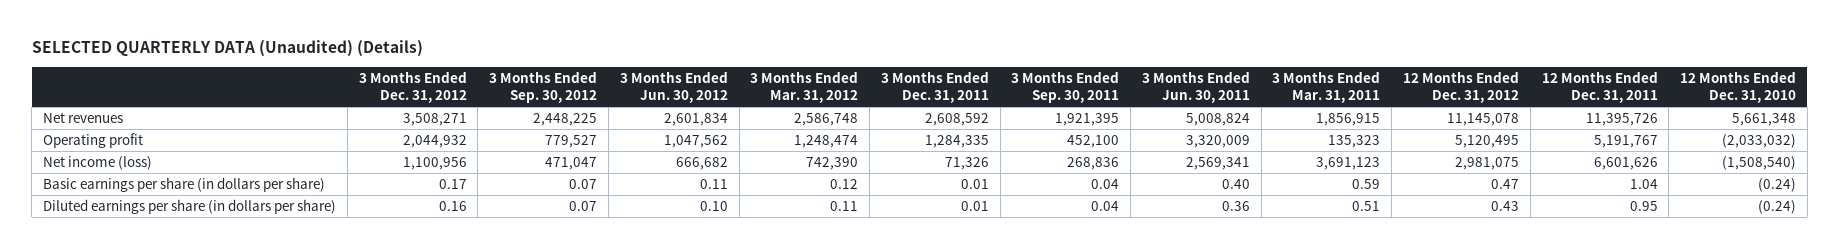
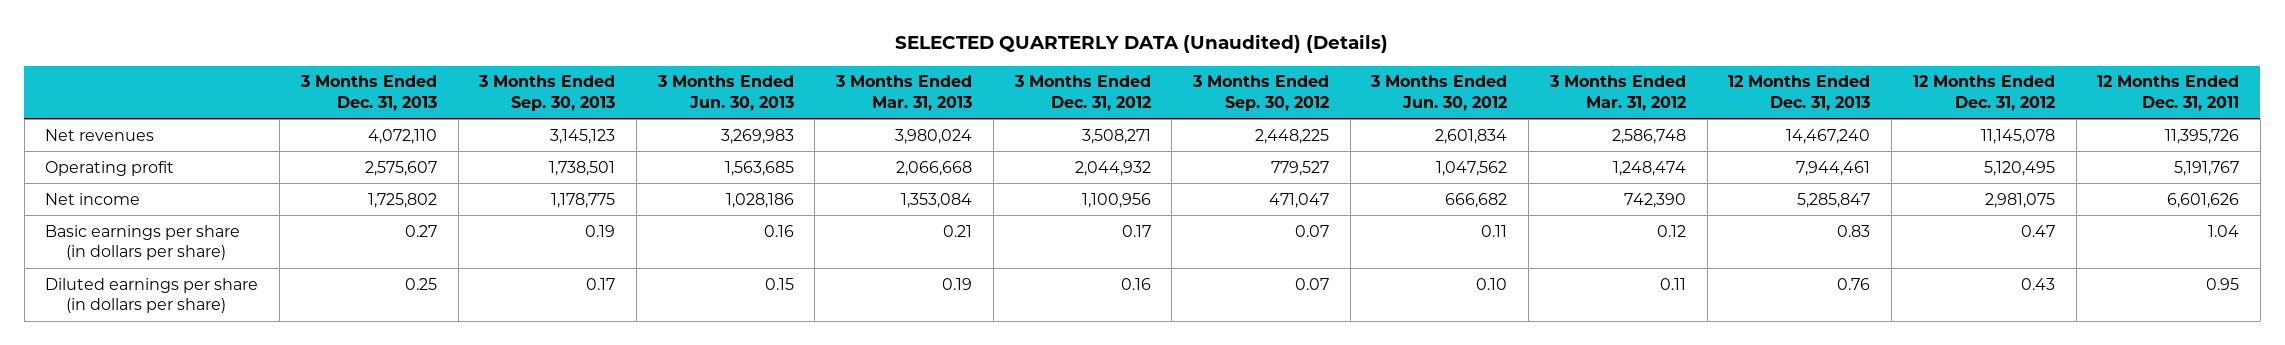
- | 3 Months Ended Dec. 31, 2012 | 3 Months Ended Sep. 30, 2012 | 3 Months Ended Jun. 30, 2012 | 3 Months Ended Mar. 31, 2012 | 3 Months Ended Dec. 31, 2011 | 3 Months Ended Sep. 30, 2011 | 3 Months Ended Jun. 30, 2011 | 3 Months Ended Mar. 31, 2011 | 12 Months Ended Dec. 31, 2012 | 12 Months Ended Dec. 31, 2011 | 12 Months Ended Dec. 31, 2010
+ | 3 Months Ended Dec. 31, 2013 | 3 Months Ended Sep. 30, 2013 | 3 Months Ended Jun. 30, 2013 | 3 Months Ended Mar. 31, 2013 | 3 Months Ended Dec. 31, 2012 | 3 Months Ended Sep. 30, 2012 | 3 Months Ended Jun. 30, 2012 | 3 Months Ended Mar. 31, 2012 | 12 Months Ended Dec. 31, 2013 | 12 Months Ended Dec. 31, 2012 | 12 Months Ended Dec. 31, 2011
- Net income (loss) | 1,100,956 | 471,047 | 666,682 | 742,390 | 71,326 | 268,836 | 2,569,341 | 3,691,123 | 2,981,075 | 6,601,626 | (1,508,540)
+ Net income | 1,725,802 | 1,178,775 | 1,028,186 | 1,353,084 | 1,100,956 | 471,047 | 666,682 | 742,390 | 5,285,847 | 2,981,075 | 6,601,626

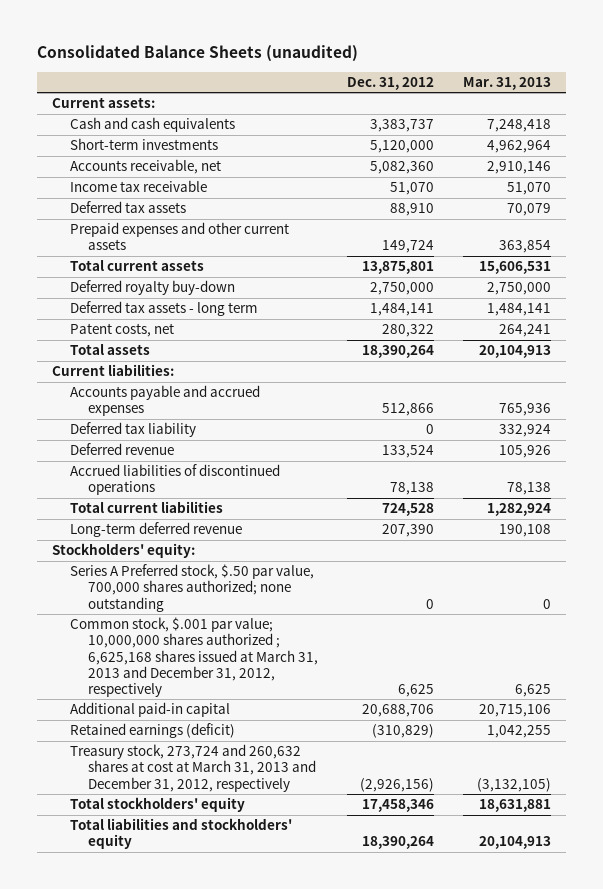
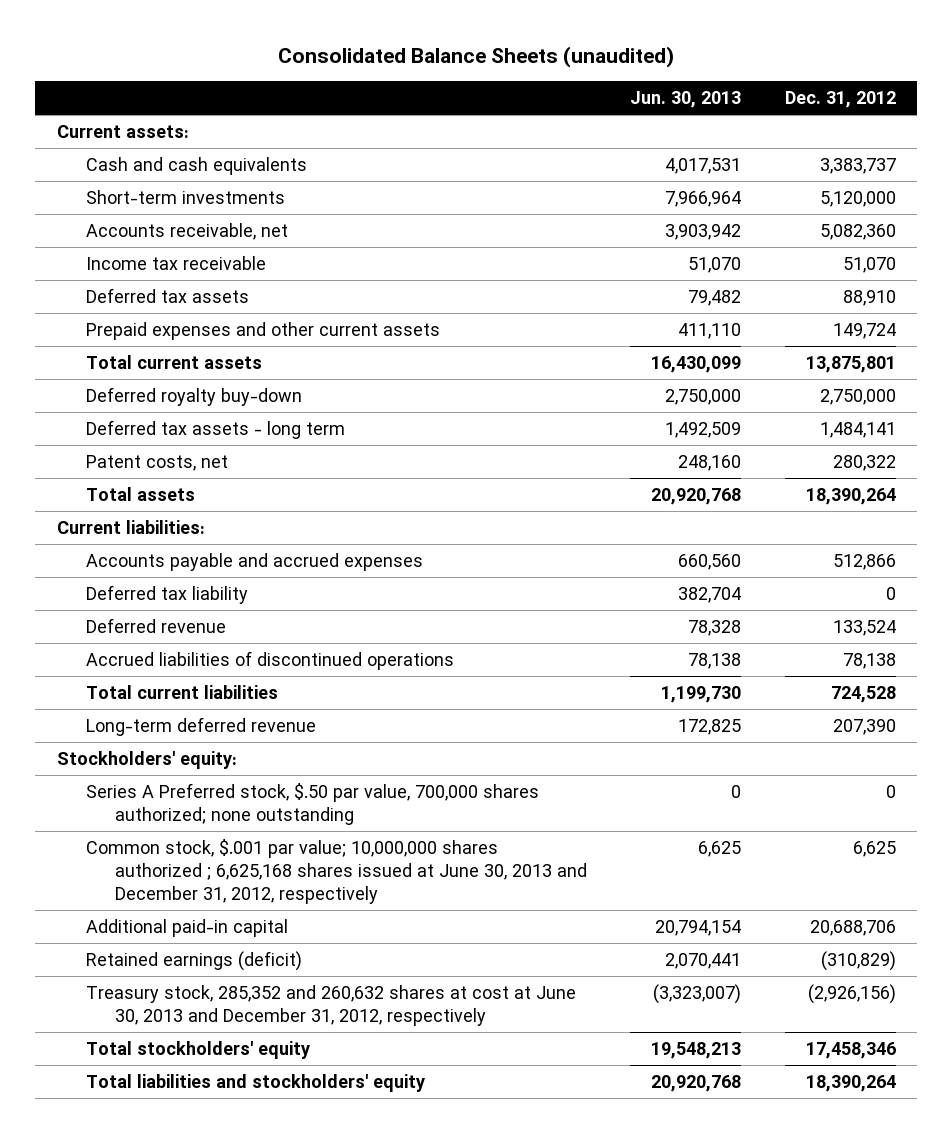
- | Dec. 31, 2012 | Mar. 31, 2013
+ | Jun. 30, 2013 | Dec. 31, 2012
- Common stock, $.001 par value; 10,000,000 shares authorized ; 6,625,168 shares issued at March 31, 2013 and December 31, 2012, respectively | 6,625 | 6,625
+ Common stock, $.001 par value; 10,000,000 shares authorized ; 6,625,168 shares issued at June 30, 2013 and December 31, 2012, respectively | 6,625 | 6,625
- Treasury stock, 273,724 and 260,632 shares at cost at March 31, 2013 and December 31, 2012, respectively | (2,926,156) | (3,132,105)
+ Treasury stock, 285,352 and 260,632 shares at cost at June 30, 2013 and December 31, 2012, respectively | (3,323,007) | (2,926,156)

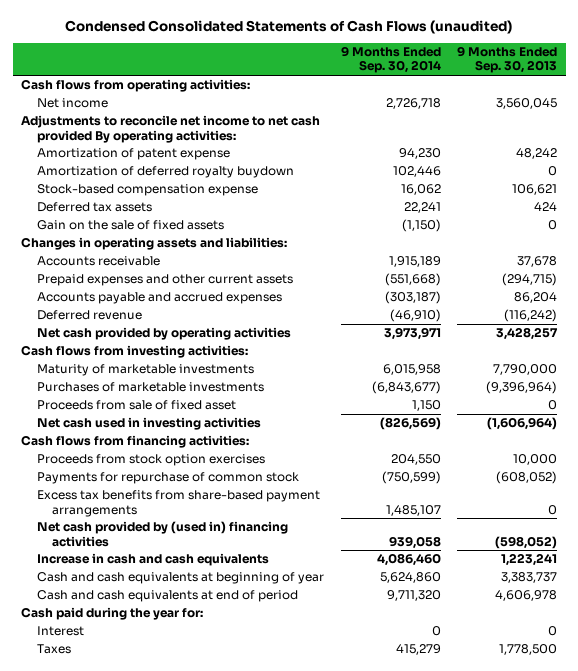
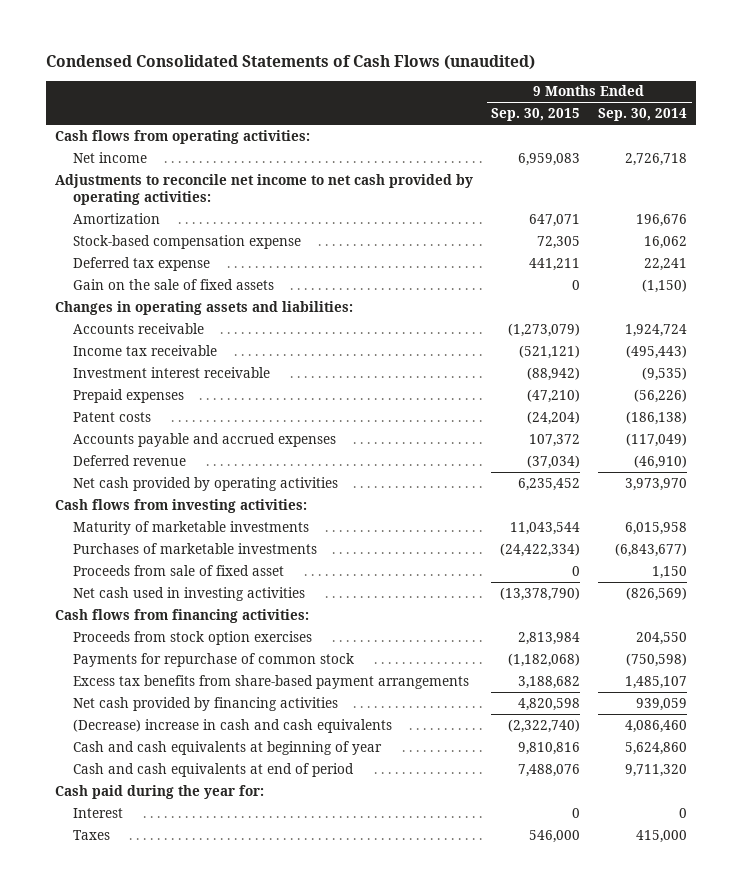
- | 9 Months Ended Sep. 30, 2014 | 9 Months Ended Sep. 30, 2013
+ | 9 Months Ended Sep. 30, 2015 | 9 Months Ended Sep. 30, 2014
- Adjustments to reconcile net income to net cash provided By operating activities:
- Amortization of patent expense | 94,230 | 48,242
- Amortization of deferred royalty buydown | 102,446 | 0
+ Adjustments to reconcile net income to net cash provided by operating activities:
+ Amortization | 647,071 | 196,676
- Deferred tax assets | 22,241 | 424
+ Deferred tax expense | 441,211 | 22,241
- Accounts receivable | 1,915,189 | 37,678
- Prepaid expenses and other current assets | (551,668) | (294,715)
- Accounts payable and accrued expenses | (303,187) | 86,204
+ Accounts receivable | (1,273,079) | 1,924,724
+ Income tax receivable | (521,121) | (495,443)
+ Investment interest receivable | (88,942) | (9,535)
+ Prepaid expenses | (47,210) | (56,226)
+ Patent costs | (24,204) | (186,138)
+ Accounts payable and accrued expenses | 107,372 | (117,049)
- Net cash provided by operating activities | 3,973,971 | 3,428,257
+ Net cash provided by operating activities | 6,235,452 | 3,973,970
- Payments for repurchase of common stock | (750,599) | (608,052)
+ Payments for repurchase of common stock | (1,182,068) | (750,598)
- Net cash provided by (used in) financing activities | 939,058 | (598,052)
- Increase in cash and cash equivalents | 4,086,460 | 1,223,241
+ Net cash provided by financing activities | 4,820,598 | 939,059
+ (Decrease) increase in cash and cash equivalents | (2,322,740) | 4,086,460
- Taxes | 415,279 | 1,778,500
+ Taxes | 546,000 | 415,000

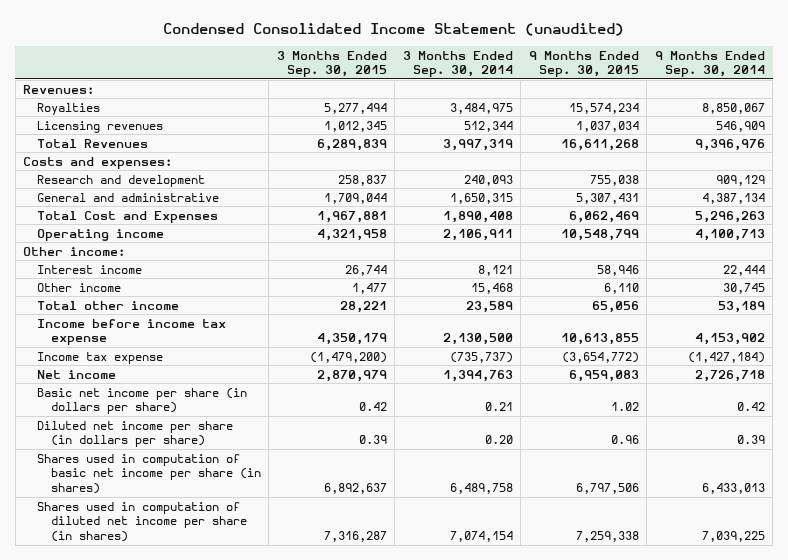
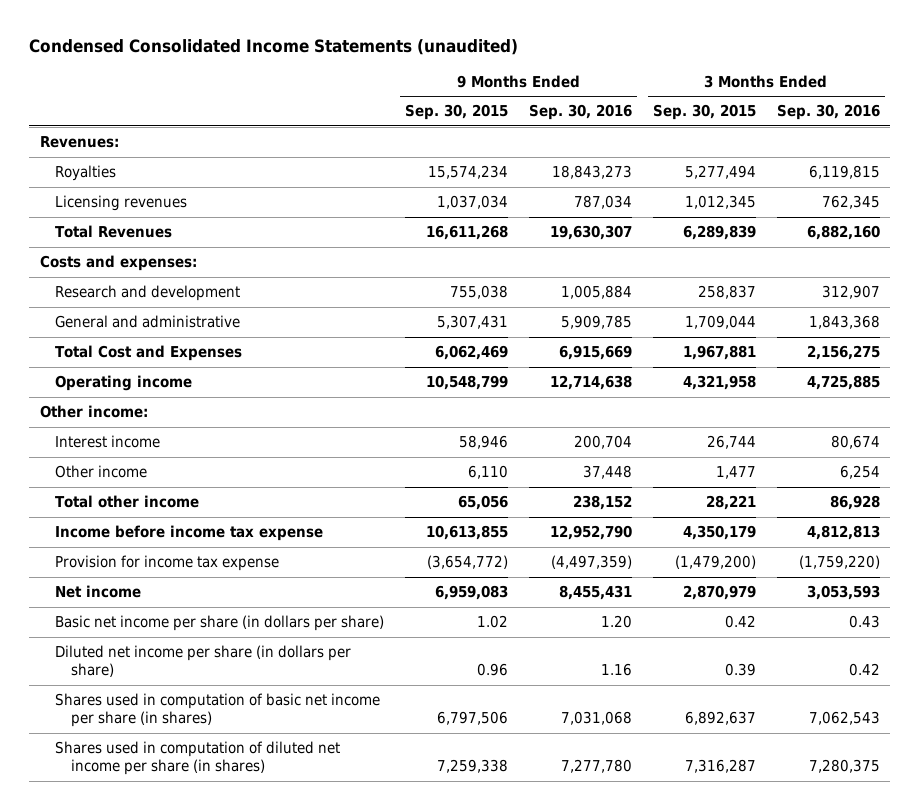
- Condensed Consolidated Income Statement (unaudited)
+ Condensed Consolidated Income Statements (unaudited)
- | 3 Months Ended Sep. 30, 2015 | 3 Months Ended Sep. 30, 2014 | 9 Months Ended Sep. 30, 2015 | 9 Months Ended Sep. 30, 2014
+ | 9 Months Ended Sep. 30, 2015 | 9 Months Ended Sep. 30, 2016 | 3 Months Ended Sep. 30, 2015 | 3 Months Ended Sep. 30, 2016
- Income tax expense | (1,479,200) | (735,737) | (3,654,772) | (1,427,184)
+ Provision for income tax expense | (3,654,772) | (4,497,359) | (1,479,200) | (1,759,220)

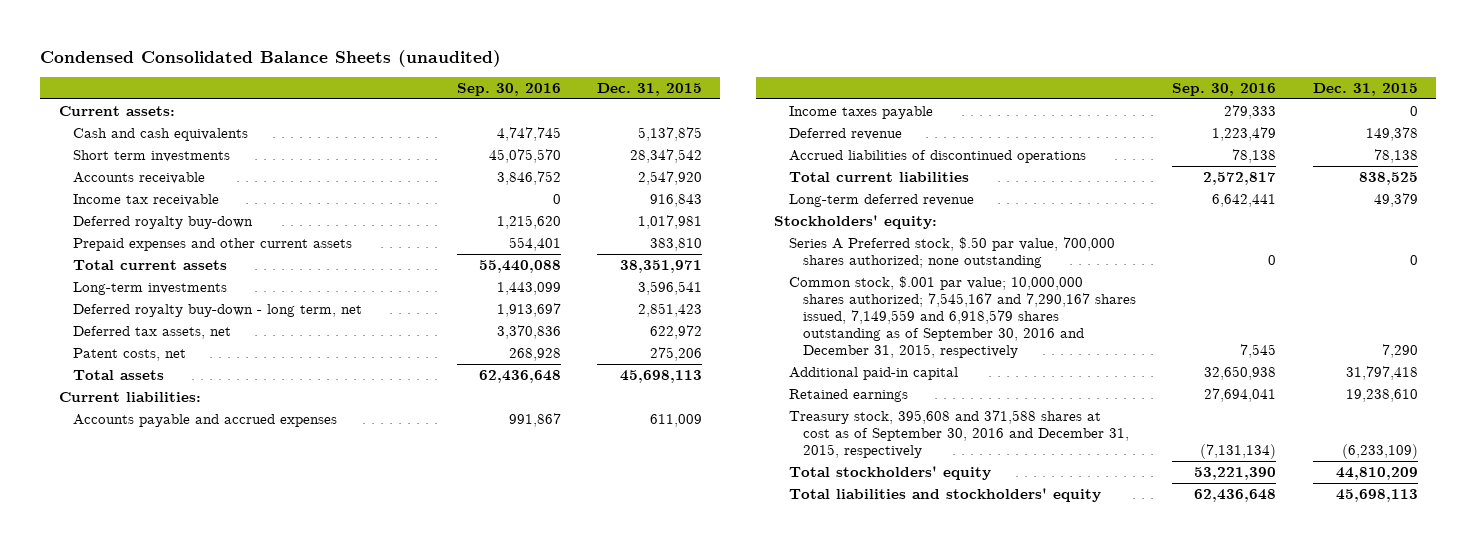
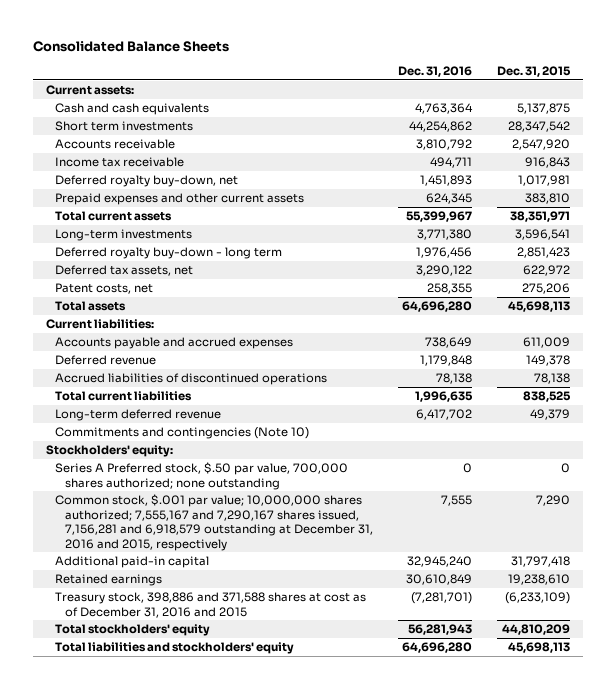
- Condensed Consolidated Balance Sheets (unaudited)
+ Consolidated Balance Sheets
- | Sep. 30, 2016 | Dec. 31, 2015
+ | Dec. 31, 2016 | Dec. 31, 2015
- Deferred royalty buy-down | 1,215,620 | 1,017,981
+ Deferred royalty buy-down, net | 1,451,893 | 1,017,981
- Deferred royalty buy-down - long term, net | 1,913,697 | 2,851,423
+ Deferred royalty buy-down - long term | 1,976,456 | 2,851,423
- Income taxes payable | 279,333 | 0
+ Commitments and contingencies (Note 10)
- Common stock, $.001 par value; 10,000,000 shares authorized; 7,545,167 and 7,290,167 shares issued, 7,149,559 and 6,918,579 shares outstanding as of September 30, 2016 and December 31, 2015, respectively | 7,545 | 7,290
+ Common stock, $.001 par value; 10,000,000 shares authorized; 7,555,167 and 7,290,167 shares issued, 7,156,281 and 6,918,579 outstanding at December 31, 2016 and 2015, respectively | 7,555 | 7,290
- Treasury stock, 395,608 and 371,588 shares at cost as of September 30, 2016 and December 31, 2015, respectively | (7,131,134) | (6,233,109)
+ Treasury stock, 398,886 and 371,588 shares at cost as of December 31, 2016 and 2015 | (7,281,701) | (6,233,109)

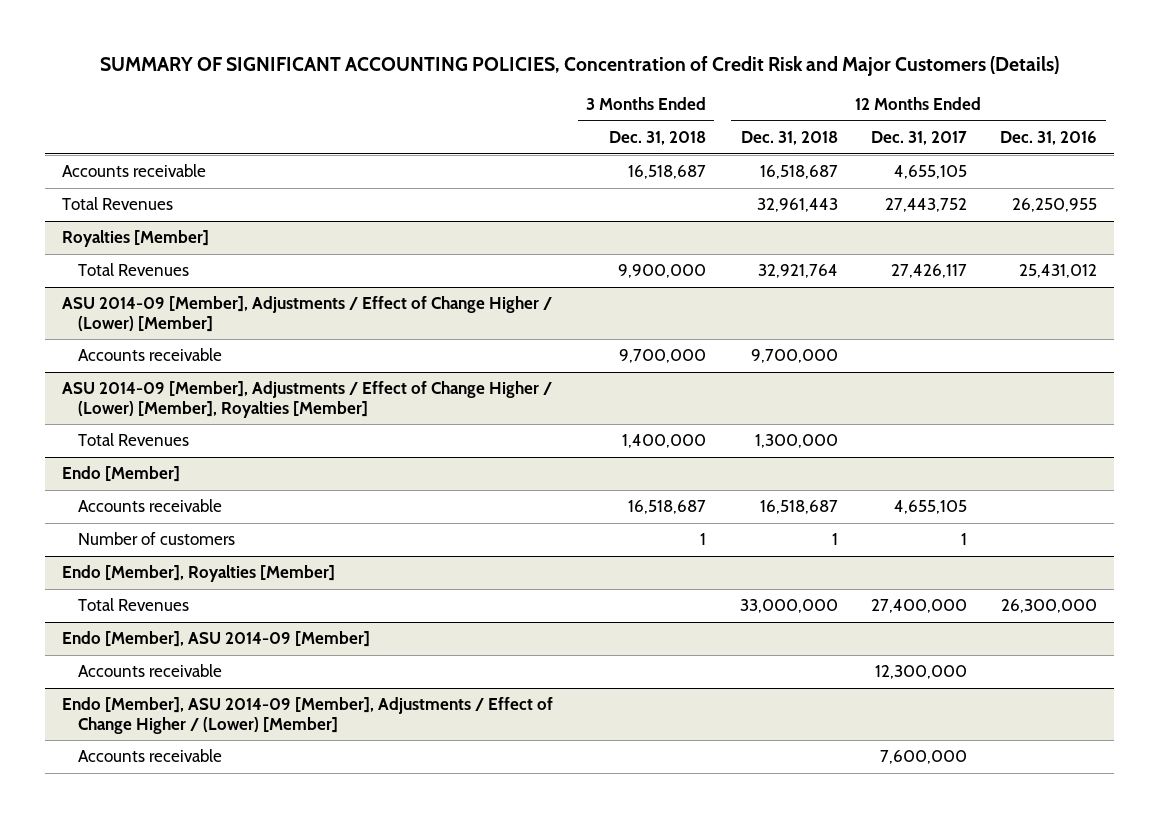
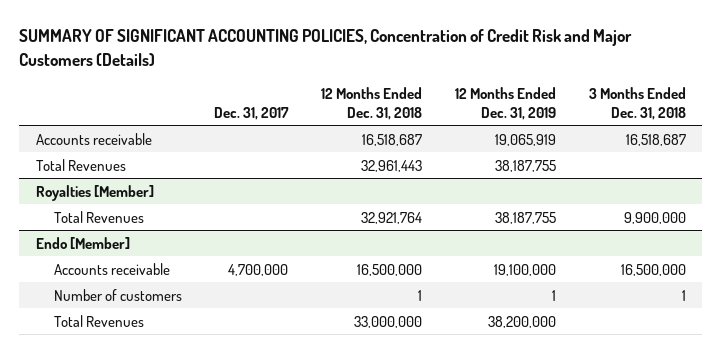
- | 3 Months Ended Dec. 31, 2018 | 12 Months Ended Dec. 31, 2018 | 12 Months Ended Dec. 31, 2017 | 12 Months Ended Dec. 31, 2016
+ | Dec. 31, 2017 | 12 Months Ended Dec. 31, 2018 | 12 Months Ended Dec. 31, 2019 | 3 Months Ended Dec. 31, 2018
- ASU 2014-09 [Member], Adjustments / Effect of Change Higher / (Lower) [Member]
- Accounts receivable | 9,700,000 | 9,700,000 | |
- ASU 2014-09 [Member], Adjustments / Effect of Change Higher / (Lower) [Member], Royalties [Member]
- Total Revenues | 1,400,000 | 1,300,000 | |
@ Endo [Member]
- Accounts receivable | 16,518,687 | 16,518,687 | 4,655,105 |
+ Accounts receivable | 4,700,000 | 16,500,000 | 19,100,000 | 16,500,000
- Endo [Member], Royalties [Member]
- Endo [Member], ASU 2014-09 [Member]
- Accounts receivable | | | 12,300,000 |
- Endo [Member], ASU 2014-09 [Member], Adjustments / Effect of Change Higher / (Lower) [Member]
- Accounts receivable | | | 7,600,000 |

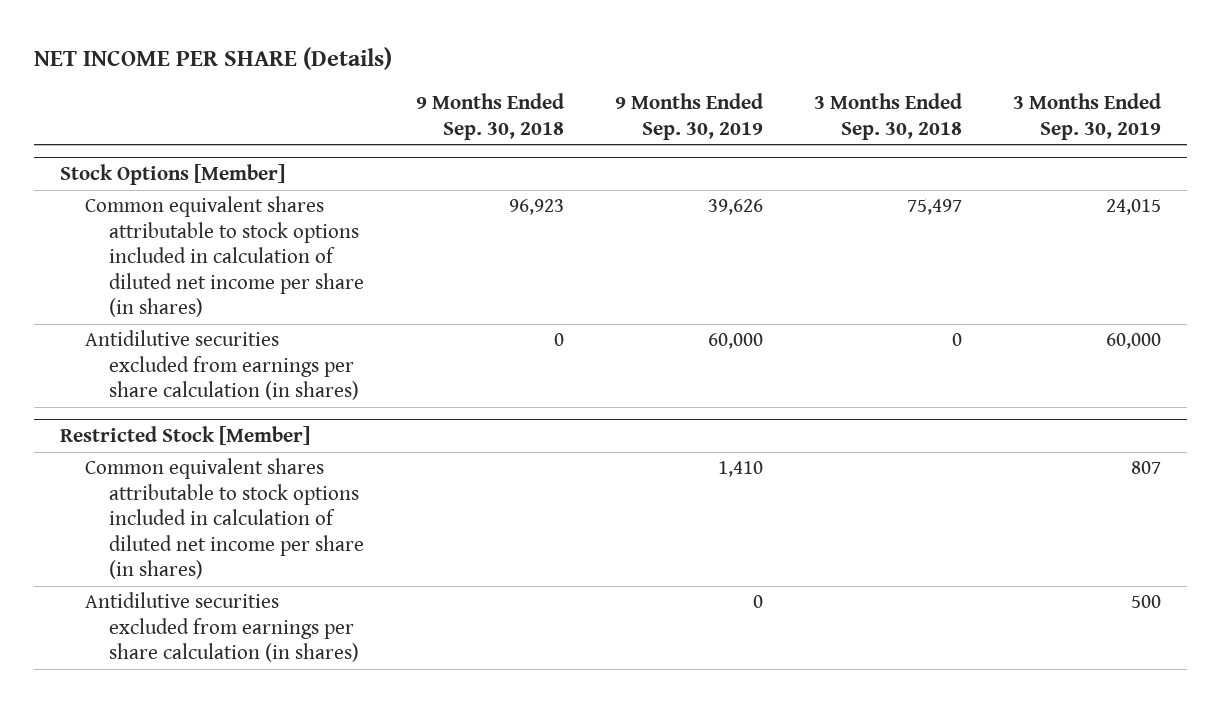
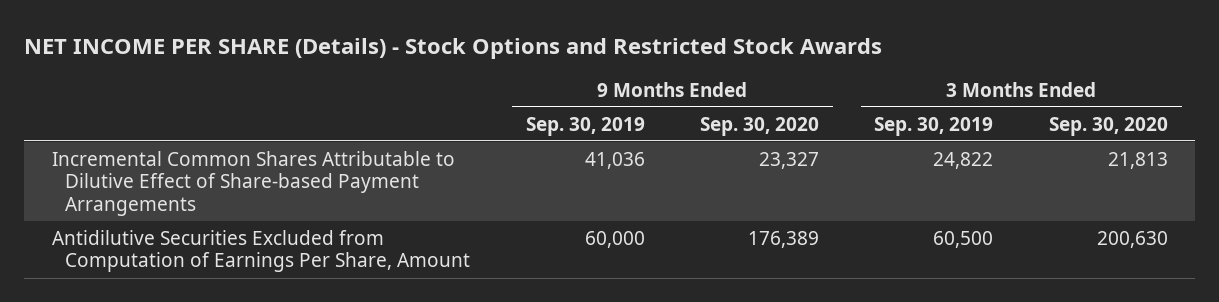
- NET INCOME PER SHARE (Details)
+ NET INCOME PER SHARE (Details) - Stock Options and Restricted Stock Awards
- | 9 Months Ended Sep. 30, 2018 | 9 Months Ended Sep. 30, 2019 | 3 Months Ended Sep. 30, 2018 | 3 Months Ended Sep. 30, 2019
+ | 9 Months Ended Sep. 30, 2019 | 9 Months Ended Sep. 30, 2020 | 3 Months Ended Sep. 30, 2019 | 3 Months Ended Sep. 30, 2020
- Stock Options [Member]
- Common equivalent shares attributable to stock options included in calculation of diluted net income per share (in shares) | 96,923 | 39,626 | 75,497 | 24,015
- Antidilutive securities excluded from earnings per share calculation (in shares) | 0 | 60,000 | 0 | 60,000
- Restricted Stock [Member]
- Common equivalent shares attributable to stock options included in calculation of diluted net income per share (in shares) | | 1,410 | | 807
- Antidilutive securities excluded from earnings per share calculation (in shares) | | 0 | | 500
+ Incremental Common Shares Attributable to Dilutive Effect of Share-based Payment Arrangements | 41,036 | 23,327 | 24,822 | 21,813
+ Antidilutive Securities Excluded from Computation of Earnings Per Share, Amount | 60,000 | 176,389 | 60,500 | 200,630

